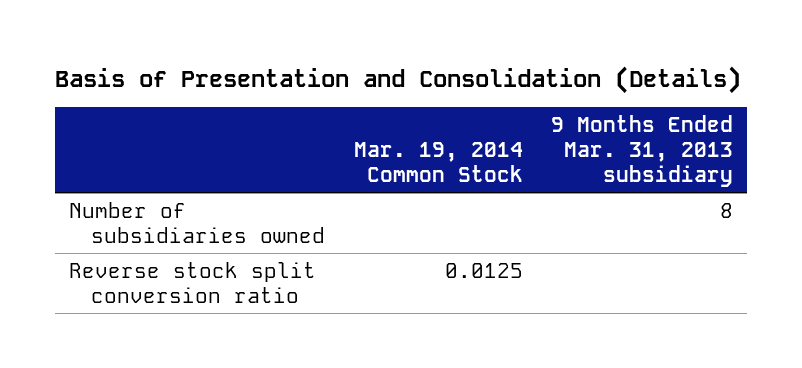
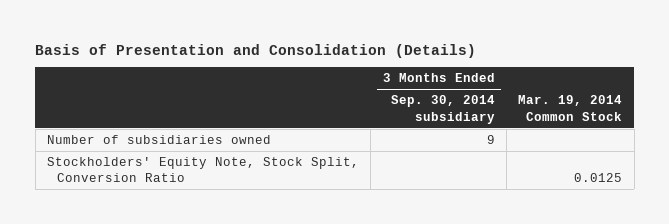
- | Mar. 19, 2014 Common Stock | 9 Months Ended Mar. 31, 2013 subsidiary
+ | 3 Months Ended Sep. 30, 2014 subsidiary | Mar. 19, 2014 Common Stock
- Reverse stock split conversion ratio | 0.0125 |
+ Stockholders' Equity Note, Stock Split, Conversion Ratio | | 0.0125

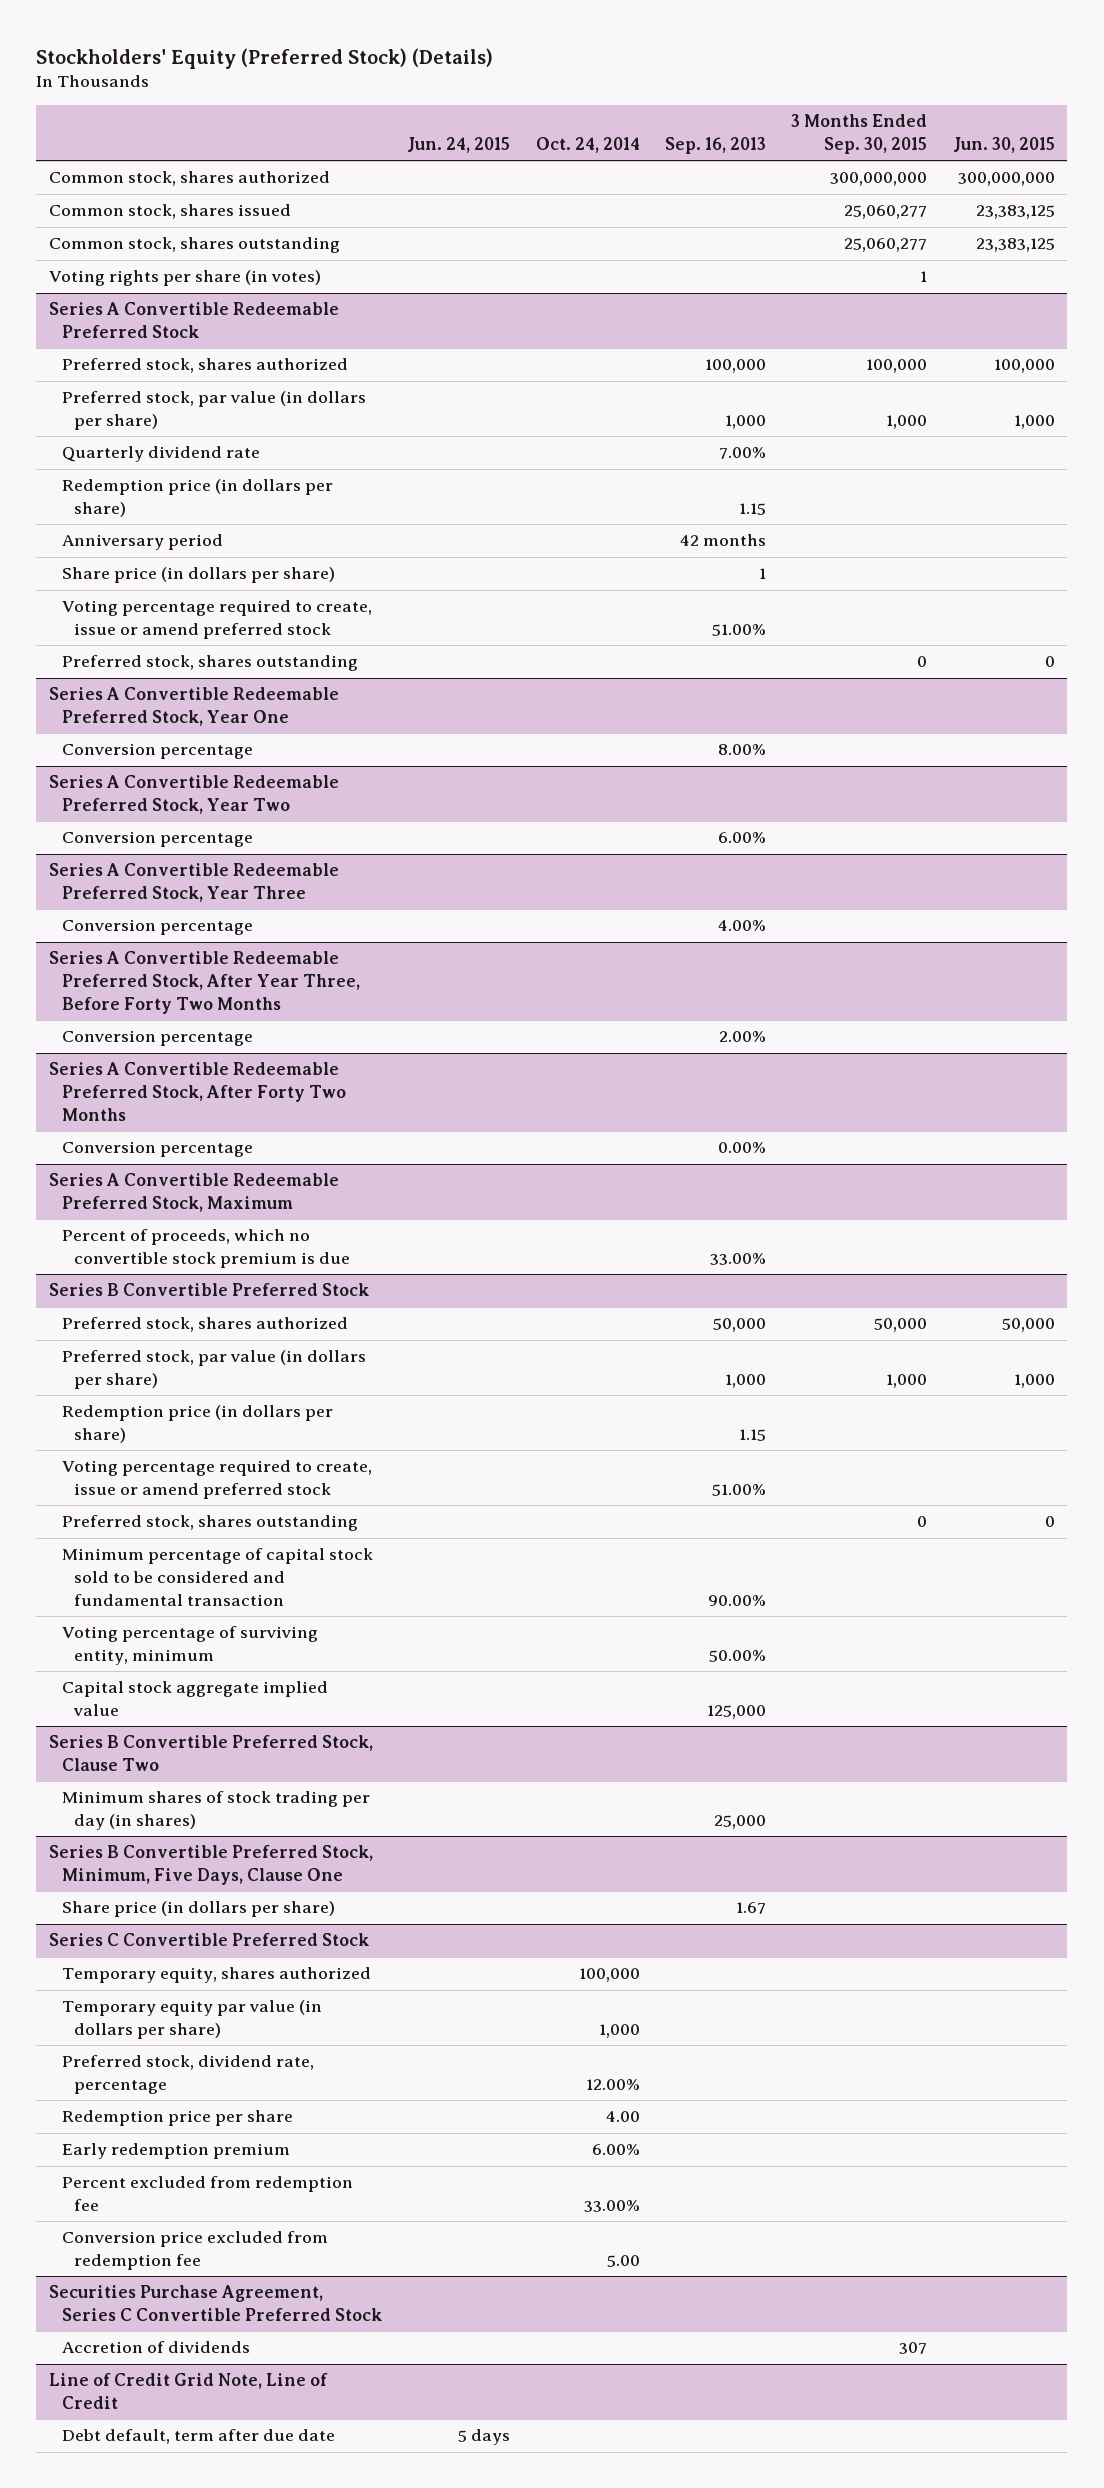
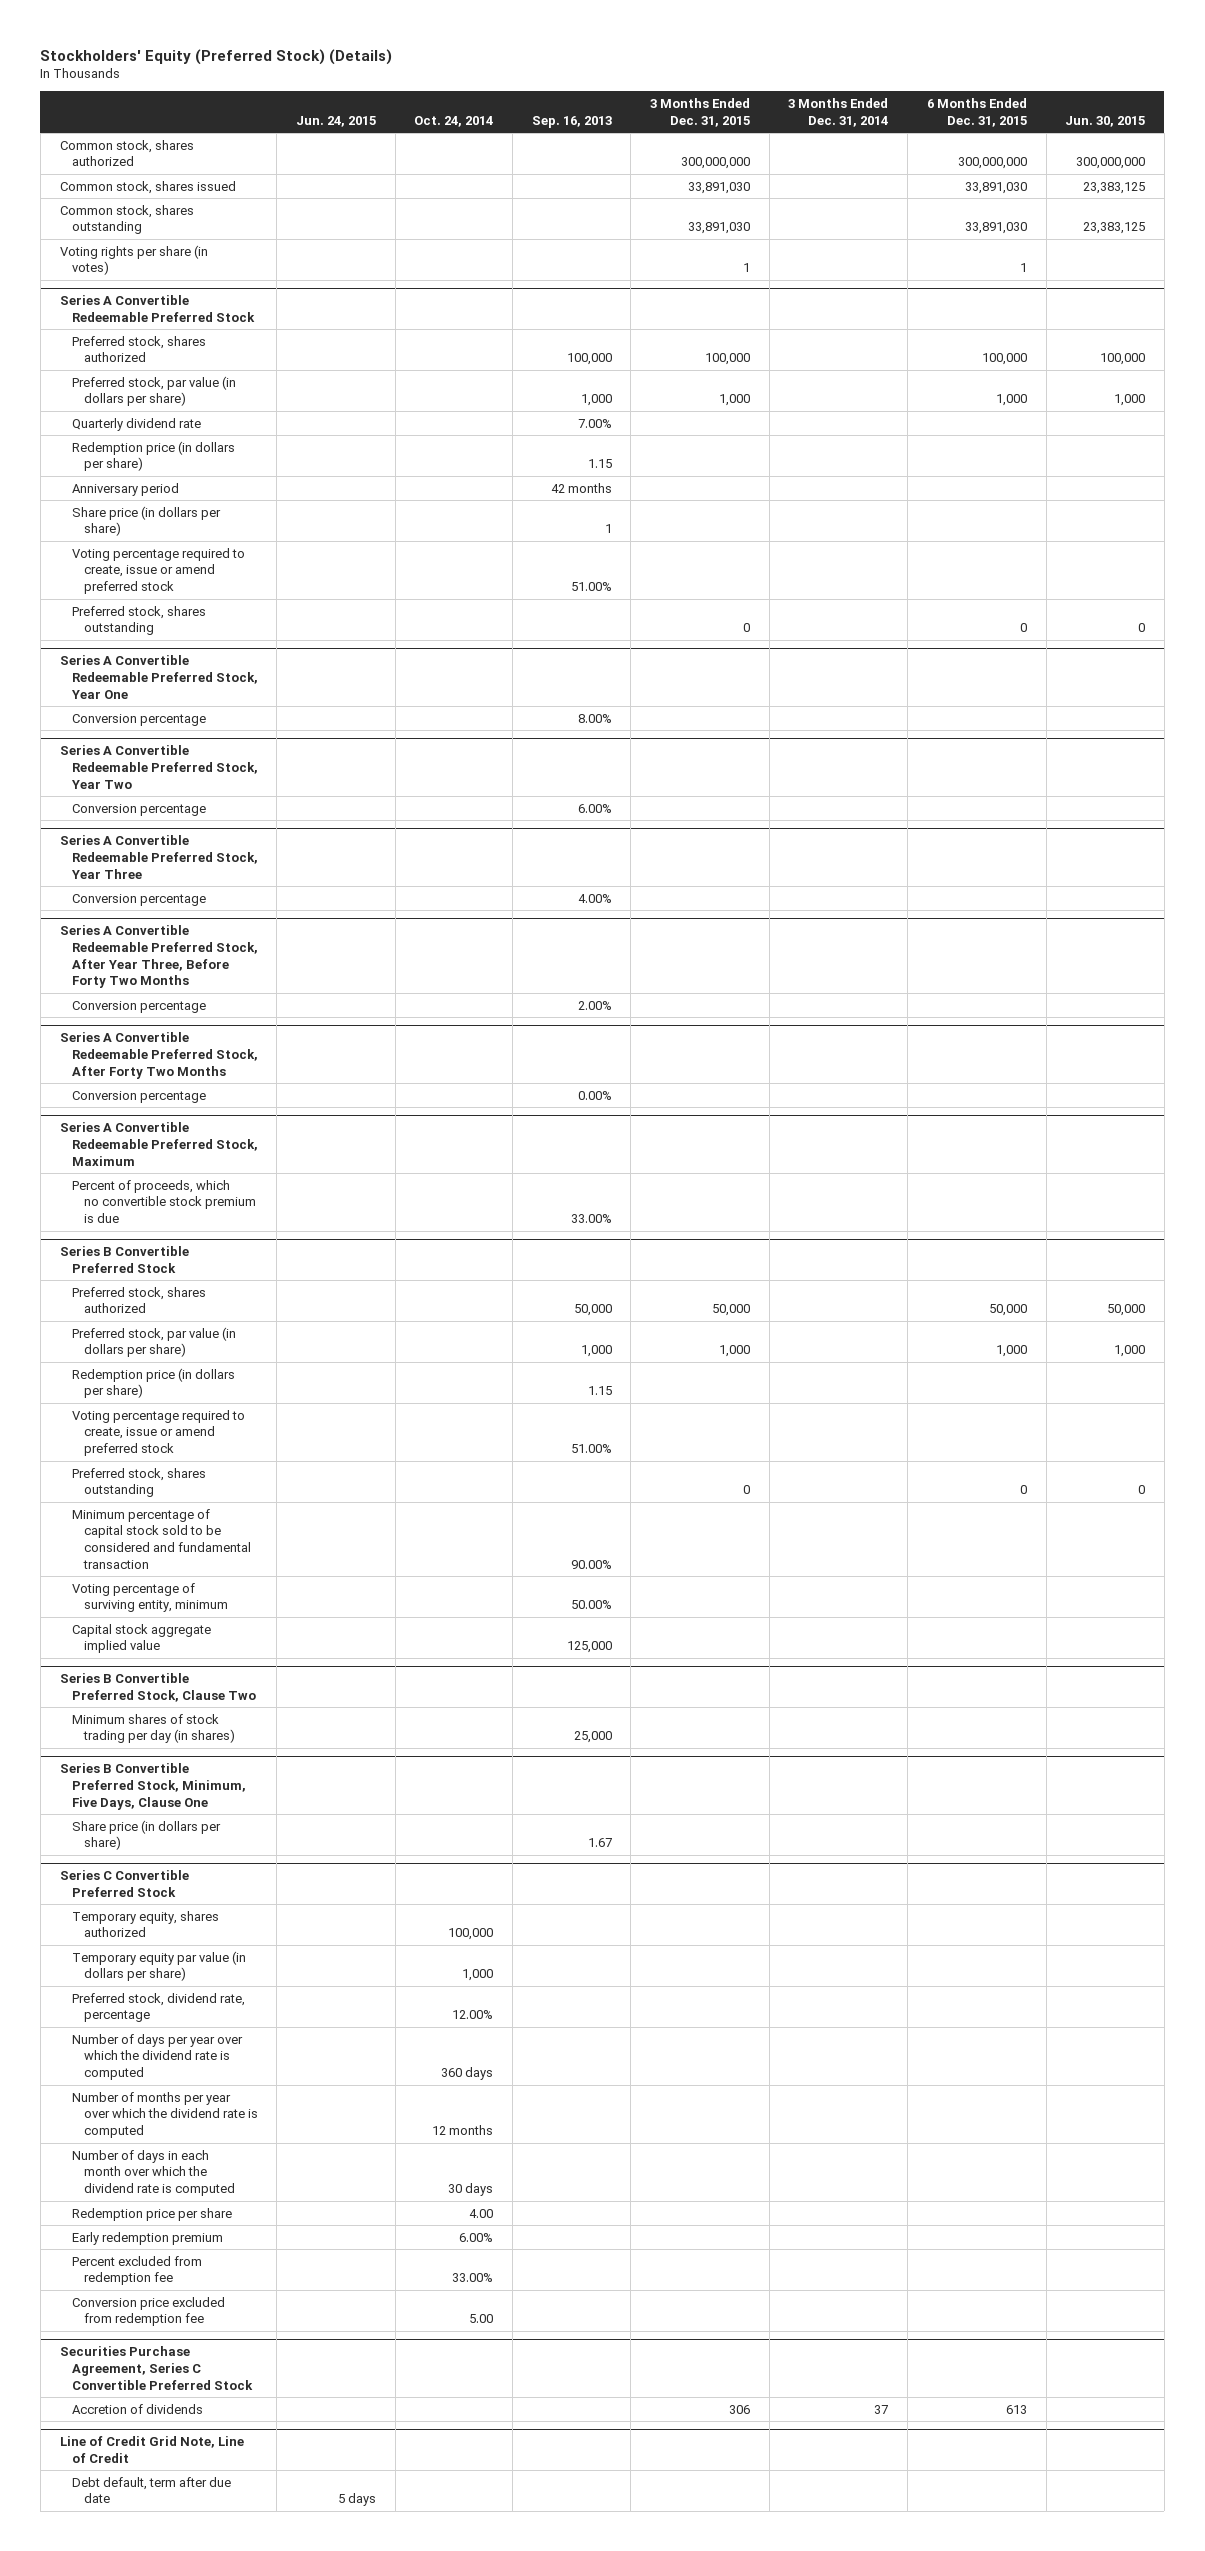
- | Jun. 24, 2015 | Oct. 24, 2014 | Sep. 16, 2013 | 3 Months Ended Sep. 30, 2015 | Jun. 30, 2015
+ | Jun. 24, 2015 | Oct. 24, 2014 | Sep. 16, 2013 | 3 Months Ended Dec. 31, 2015 | 3 Months Ended Dec. 31, 2014 | 6 Months Ended Dec. 31, 2015 | Jun. 30, 2015
@ Series C Convertible Preferred Stock
+ Number of days per year over which the dividend rate is computed | | 360 days | | | | |
+ Number of months per year over which the dividend rate is computed | | 12 months | | | | |
+ Number of days in each month over which the dividend rate is computed | | 30 days | | | | |

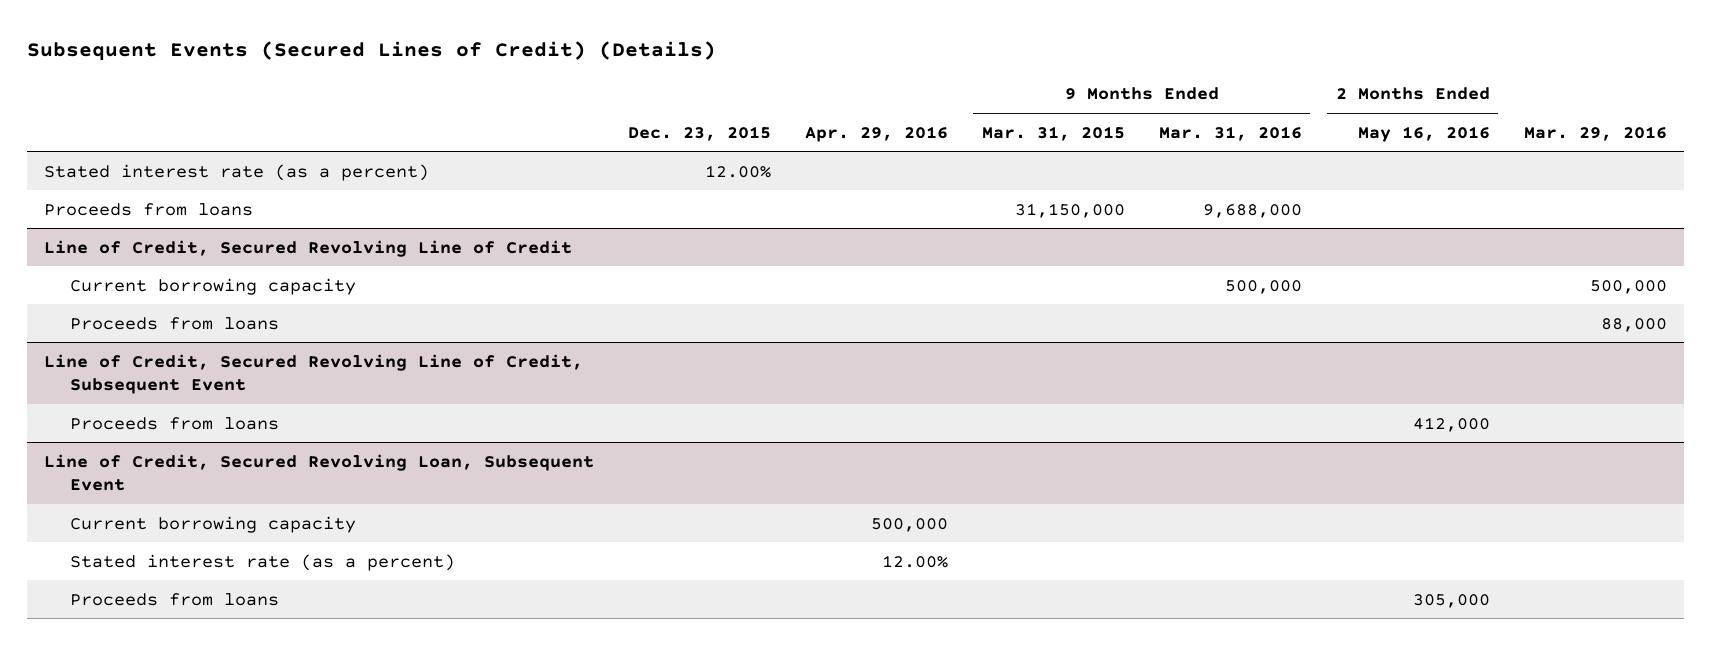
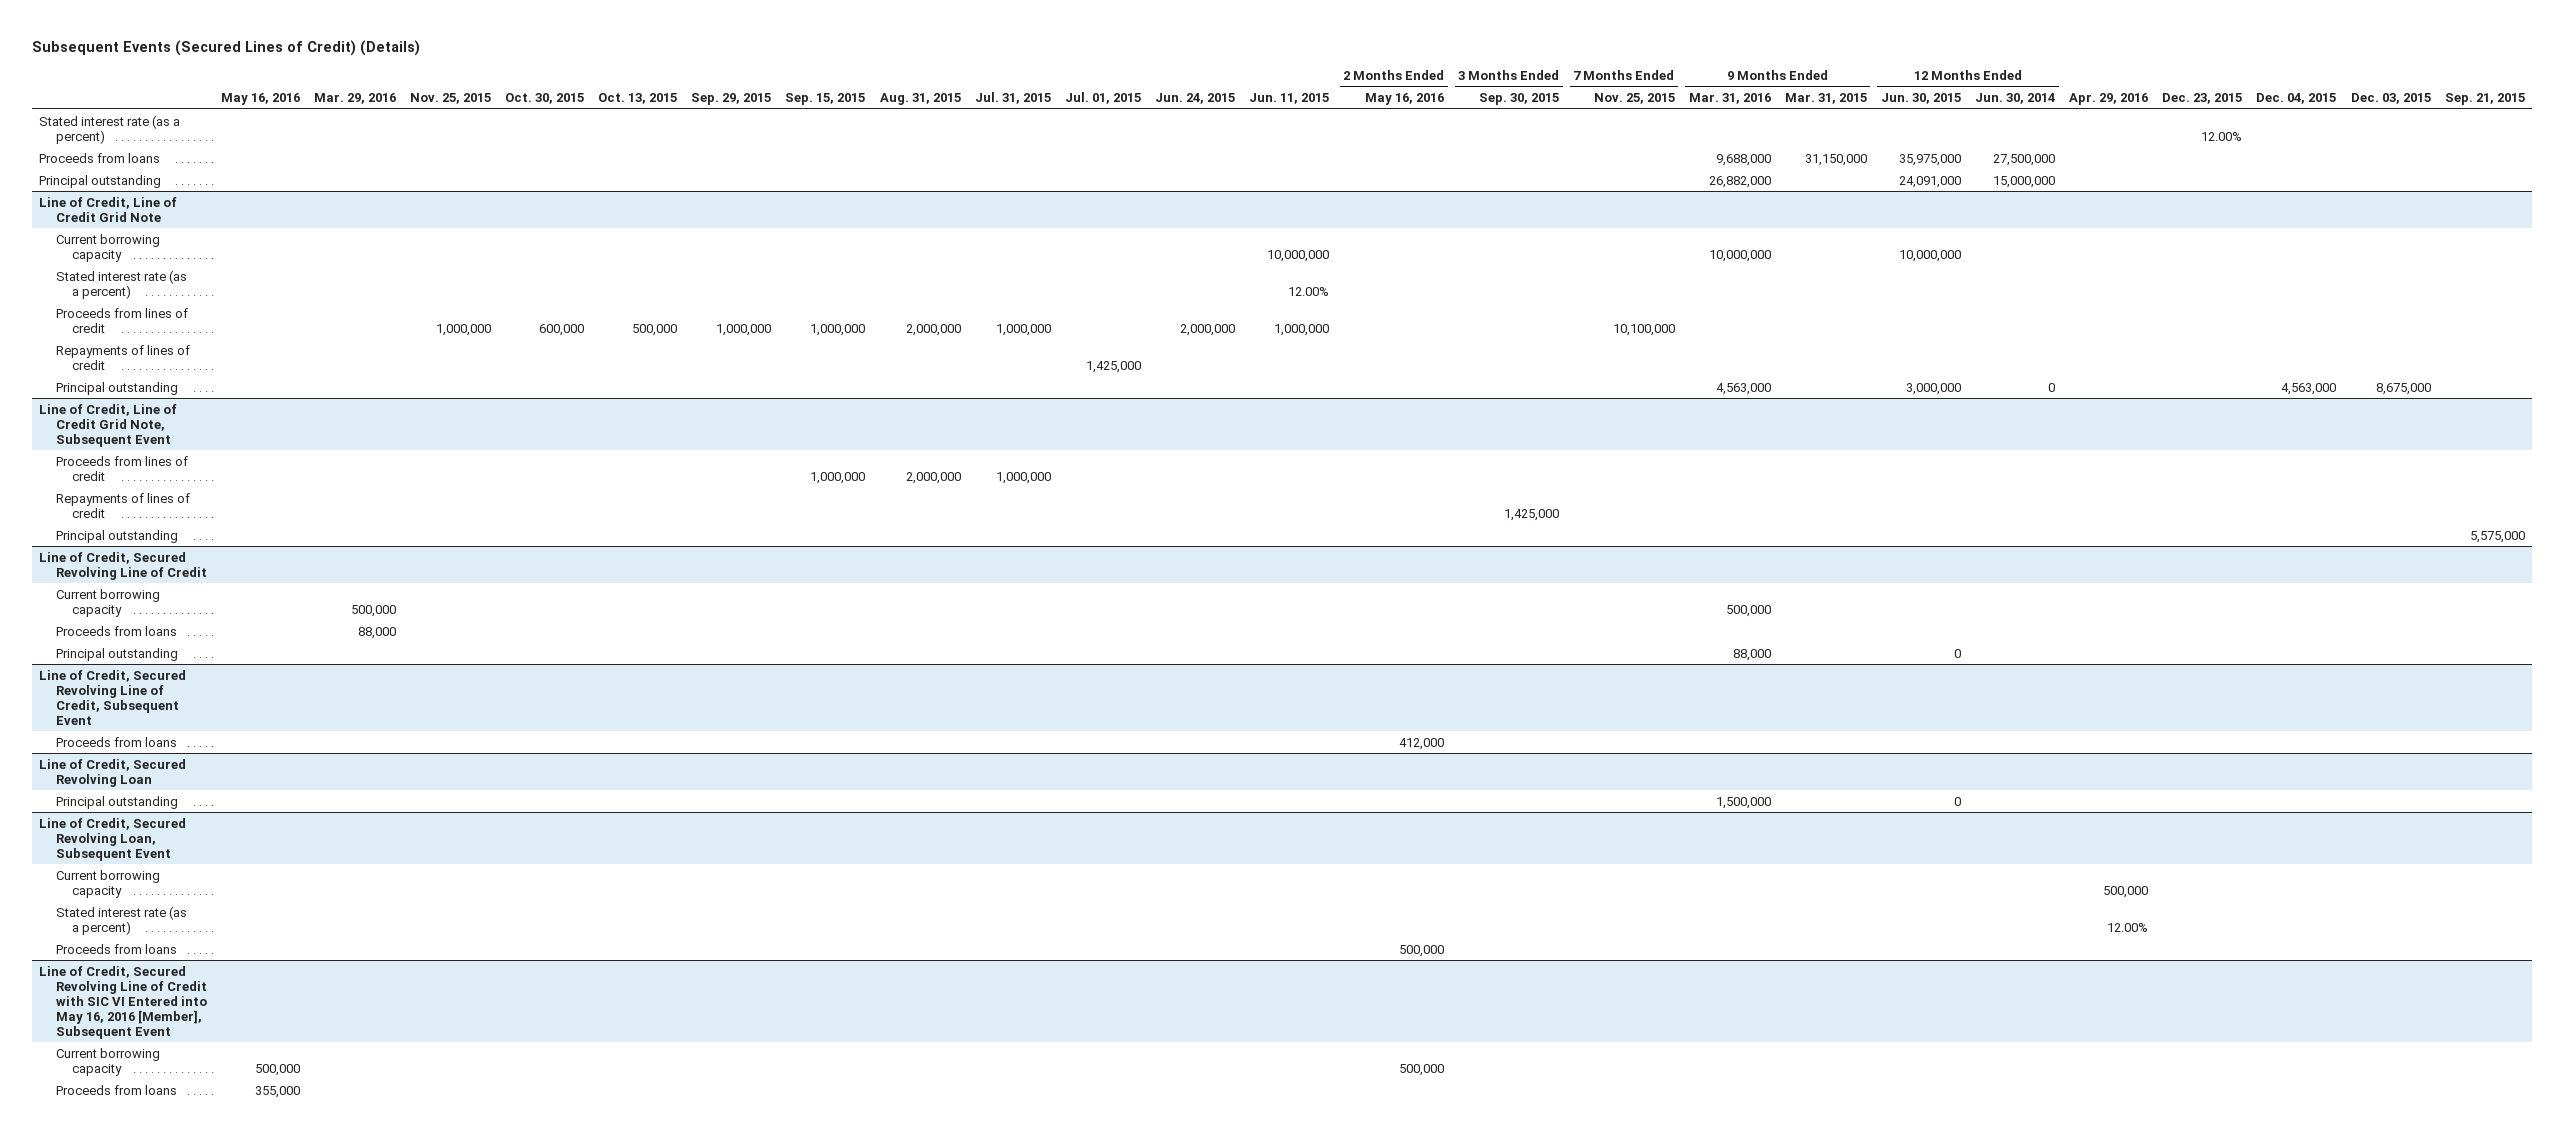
- | Dec. 23, 2015 | Apr. 29, 2016 | 9 Months Ended Mar. 31, 2015 | 9 Months Ended Mar. 31, 2016 | 2 Months Ended May 16, 2016 | Mar. 29, 2016
+ | May 16, 2016 | Mar. 29, 2016 | Nov. 25, 2015 | Oct. 30, 2015 | Oct. 13, 2015 | Sep. 29, 2015 | Sep. 15, 2015 | Aug. 31, 2015 | Jul. 31, 2015 | Jul. 01, 2015 | Jun. 24, 2015 | Jun. 11, 2015 | 2 Months Ended May 16, 2016 | 3 Months Ended Sep. 30, 2015 | 7 Months Ended Nov. 25, 2015 | 9 Months Ended Mar. 31, 2016 | 9 Months Ended Mar. 31, 2015 | 12 Months Ended Jun. 30, 2015 | 12 Months Ended Jun. 30, 2014 | Apr. 29, 2016 | Dec. 23, 2015 | Dec. 04, 2015 | Dec. 03, 2015 | Sep. 21, 2015
+ Principal outstanding | | | | | | | | | | | | | | | | 26,882,000 | | 24,091,000 | 15,000,000 | | | | |
+ Line of Credit, Line of Credit Grid Note
+ Current borrowing capacity | | | | | | | | | | | | 10,000,000 | | | | 10,000,000 | | 10,000,000 | | | | | |
+ Stated interest rate (as a percent) | | | | | | | | | | | | 12.00% | | | | | | | | | | | |
+ Proceeds from lines of credit | | | 1,000,000 | 600,000 | 500,000 | 1,000,000 | 1,000,000 | 2,000,000 | 1,000,000 | | 2,000,000 | 1,000,000 | | | 10,100,000 | | | | | | | | |
+ Repayments of lines of credit | | | | | | | | | | 1,425,000 | | | | | | | | | | | | | |
+ Principal outstanding | | | | | | | | | | | | | | | | 4,563,000 | | 3,000,000 | 0 | | | 4,563,000 | 8,675,000 |
+ Line of Credit, Line of Credit Grid Note, Subsequent Event
+ Proceeds from lines of credit | | | | | | | 1,000,000 | 2,000,000 | 1,000,000 | | | | | | | | | | | | | | |
+ Repayments of lines of credit | | | | | | | | | | | | | | 1,425,000 | | | | | | | | | |
+ Principal outstanding | | | | | | | | | | | | | | | | | | | | | | | | 5,575,000
@ Line of Credit, Secured Revolving Line of Credit
+ Principal outstanding | | | | | | | | | | | | | | | | 88,000 | | 0 | | | | | |
+ Line of Credit, Secured Revolving Loan
+ Principal outstanding | | | | | | | | | | | | | | | | 1,500,000 | | 0 | | | | | |
@ Line of Credit, Secured Revolving Loan, Subsequent Event
- Proceeds from loans | | | | | 305,000 |
+ Proceeds from loans | | | | | | | | | | | | | 500,000 | | | | | | | | | | |
+ Line of Credit, Secured Revolving Line of Credit with SIC VI Entered into May 16, 2016 [Member], Subsequent Event
+ Current borrowing capacity | 500,000 | | | | | | | | | | | | 500,000 | | | | | | | | | | |
+ Proceeds from loans | 355,000 | | | | | | | | | | | | | | | | | | | | | | |

